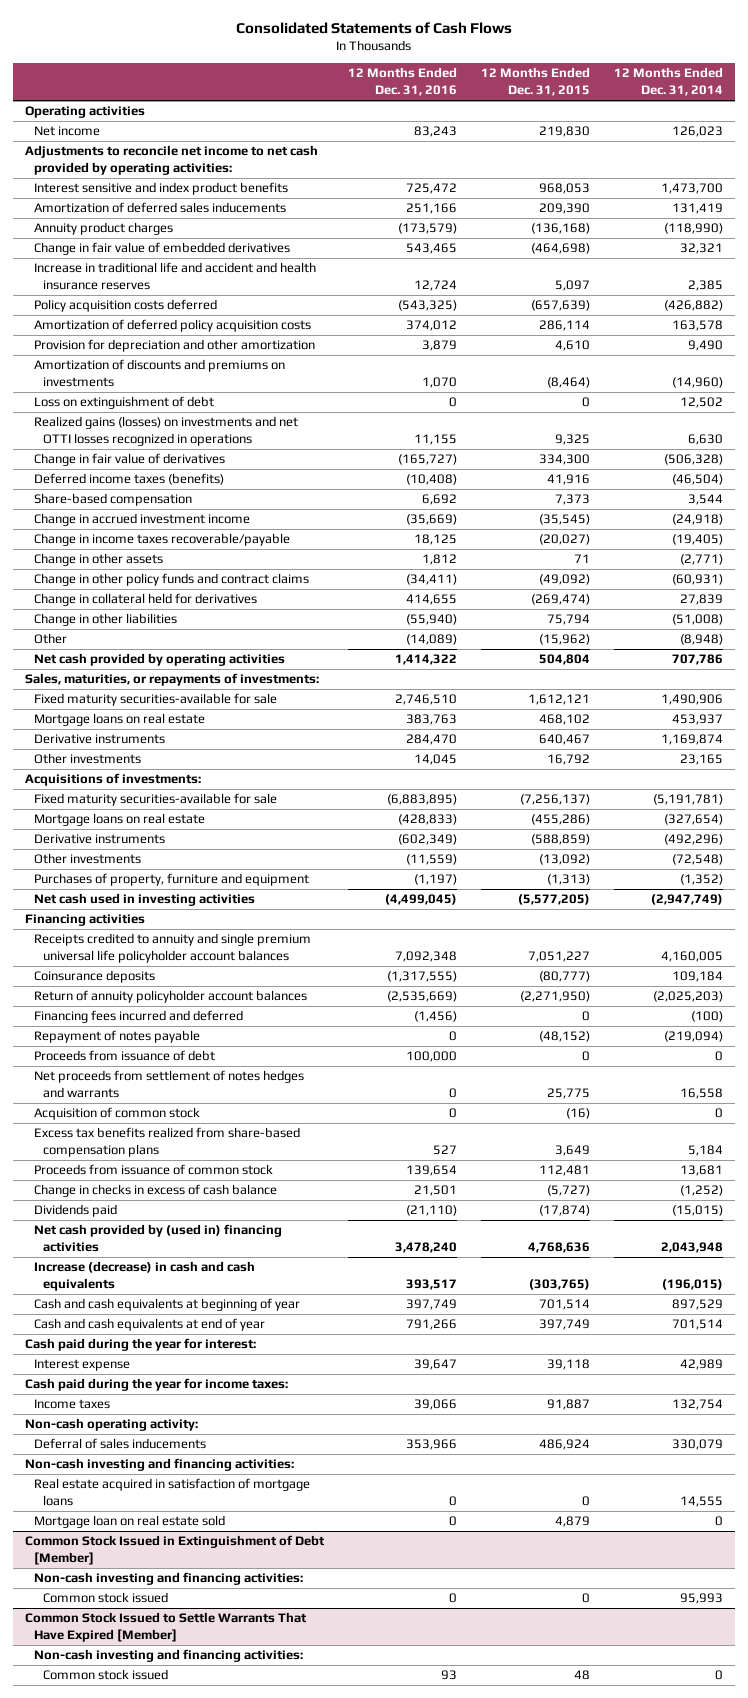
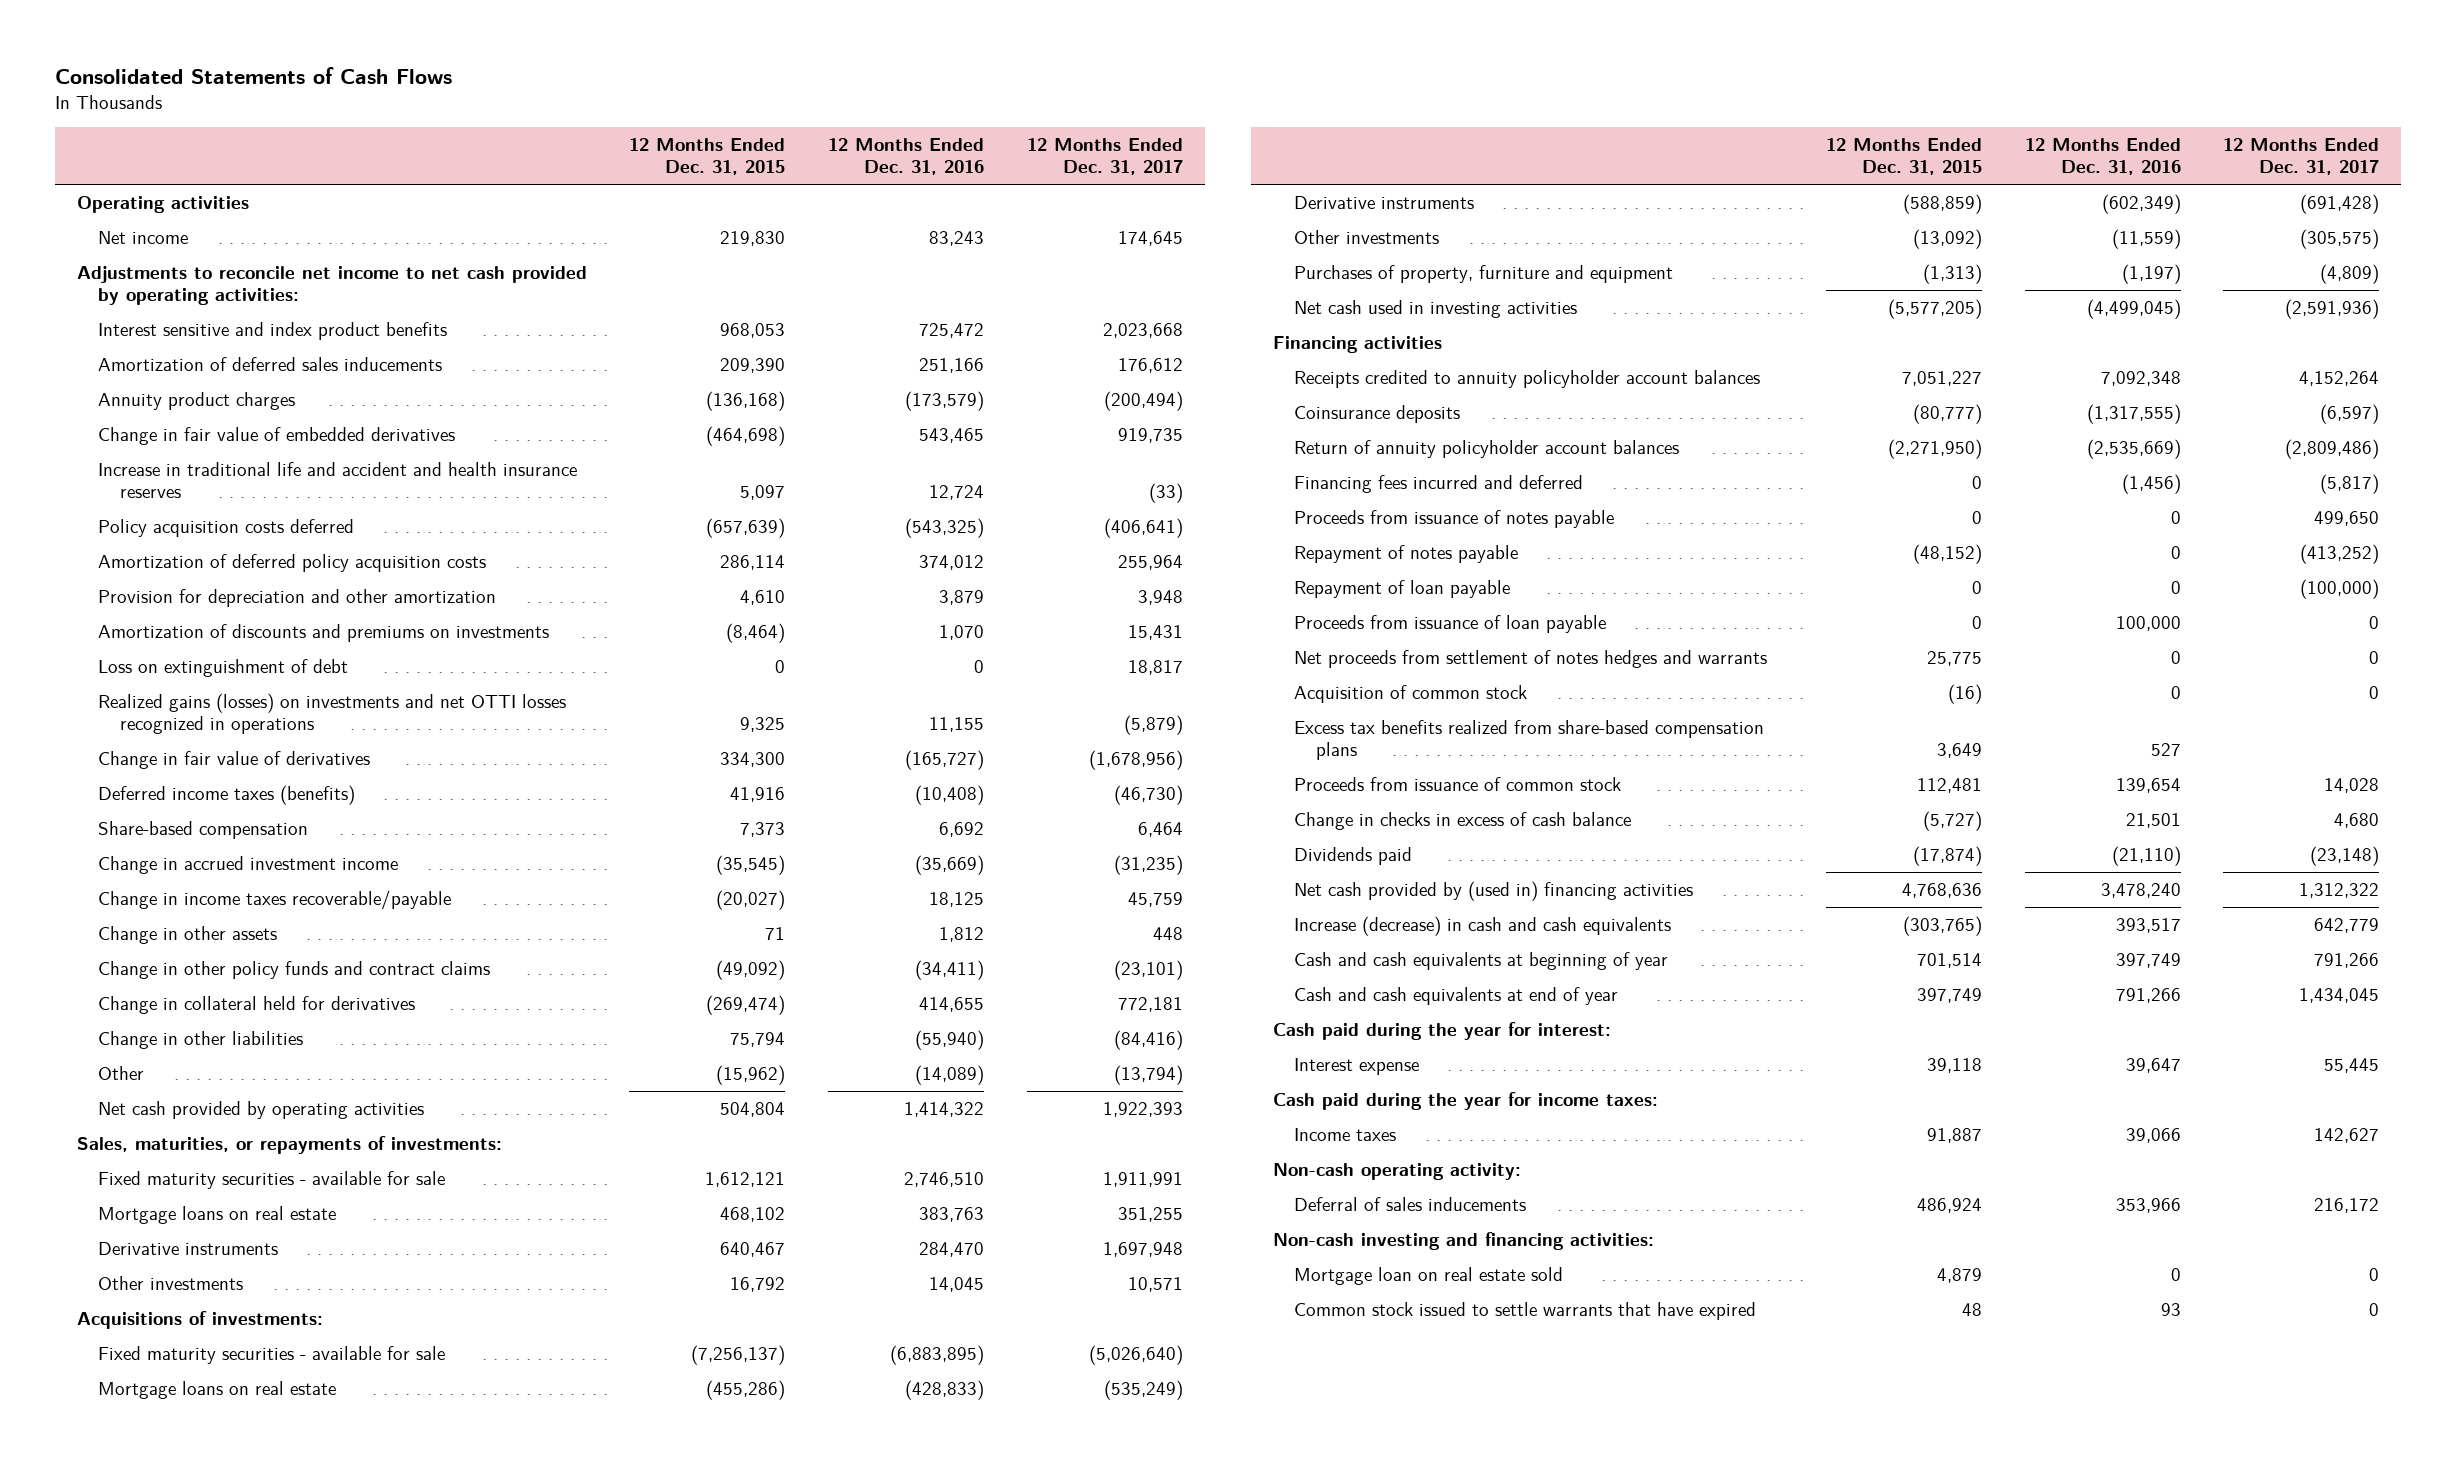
- | 12 Months Ended Dec. 31, 2016 | 12 Months Ended Dec. 31, 2015 | 12 Months Ended Dec. 31, 2014
+ | 12 Months Ended Dec. 31, 2015 | 12 Months Ended Dec. 31, 2016 | 12 Months Ended Dec. 31, 2017
- Fixed maturity securities-available for sale | 2,746,510 | 1,612,121 | 1,490,906
+ Fixed maturity securities - available for sale | 1,612,121 | 2,746,510 | 1,911,991
- Fixed maturity securities-available for sale | (6,883,895) | (7,256,137) | (5,191,781)
+ Fixed maturity securities - available for sale | (7,256,137) | (6,883,895) | (5,026,640)
- Receipts credited to annuity and single premium universal life policyholder account balances | 7,092,348 | 7,051,227 | 4,160,005
+ Receipts credited to annuity policyholder account balances | 7,051,227 | 7,092,348 | 4,152,264
+ Proceeds from issuance of notes payable | 0 | 0 | 499,650
- Proceeds from issuance of debt | 100,000 | 0 | 0
+ Repayment of loan payable | 0 | 0 | (100,000)
+ Proceeds from issuance of loan payable | 0 | 100,000 | 0
- Real estate acquired in satisfaction of mortgage loans | 0 | 0 | 14,555
- Common Stock Issued in Extinguishment of Debt [Member]
- Non-cash investing and financing activities:
- Common stock issued | 0 | 0 | 95,993
- Common Stock Issued to Settle Warrants That Have Expired [Member]
- Non-cash investing and financing activities:
- Common stock issued | 93 | 48 | 0
+ Common stock issued to settle warrants that have expired | 48 | 93 | 0

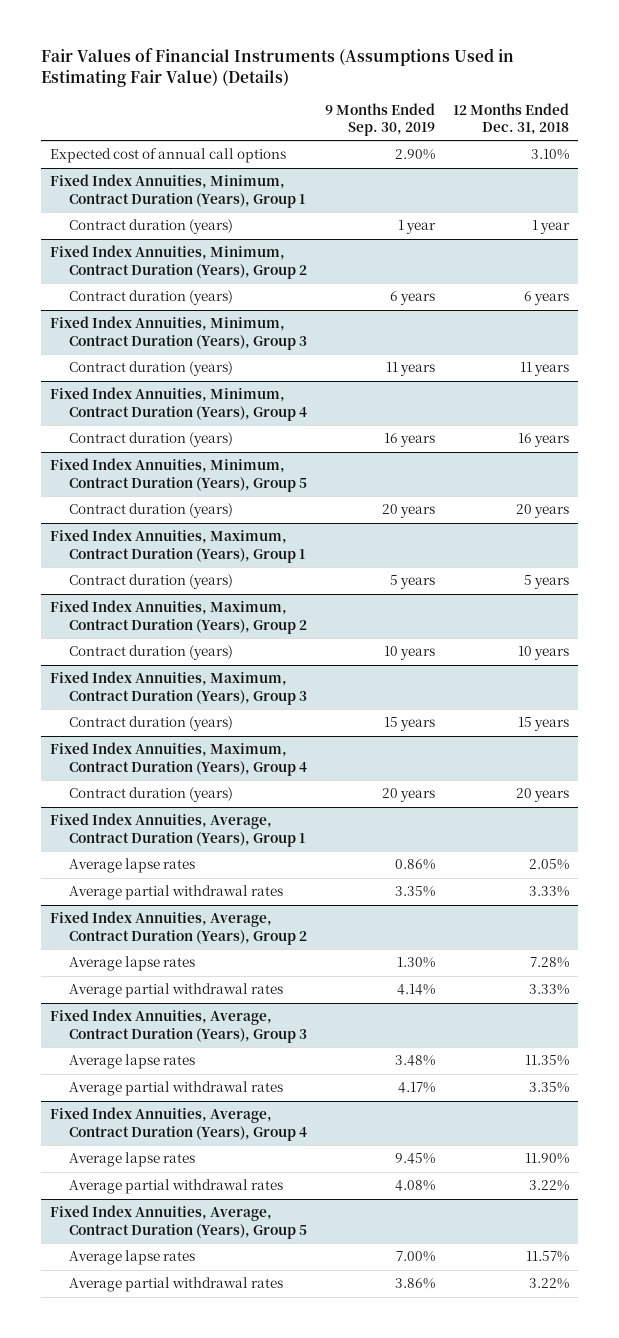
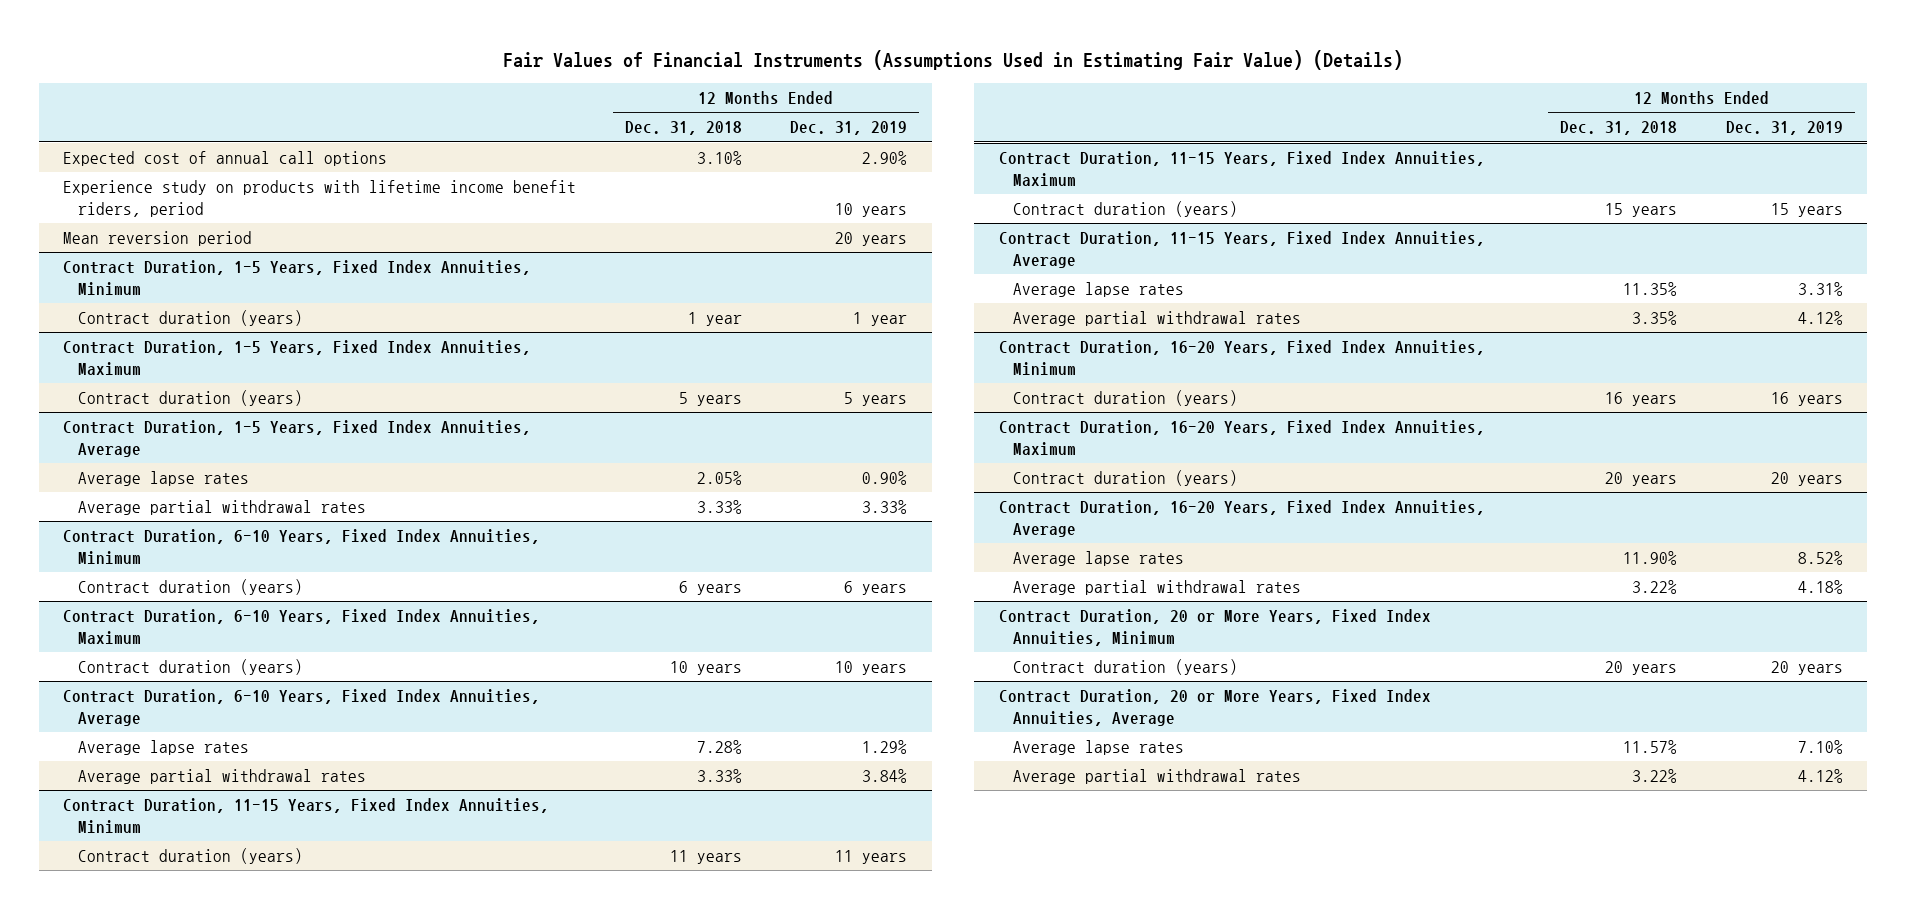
- | 9 Months Ended Sep. 30, 2019 | 12 Months Ended Dec. 31, 2018
+ | 12 Months Ended Dec. 31, 2018 | 12 Months Ended Dec. 31, 2019
- Fixed Index Annuities, Minimum, Contract Duration (Years), Group 1
+ Experience study on products with lifetime income benefit riders, period | | 10 years
+ Mean reversion period | | 20 years
+ Contract Duration, 1-5 Years, Fixed Index Annuities, Minimum
- Fixed Index Annuities, Minimum, Contract Duration (Years), Group 2
- Contract duration (years) | 6 years | 6 years
- Fixed Index Annuities, Minimum, Contract Duration (Years), Group 3
- Contract duration (years) | 11 years | 11 years
- Fixed Index Annuities, Minimum, Contract Duration (Years), Group 4
- Contract duration (years) | 16 years | 16 years
- Fixed Index Annuities, Minimum, Contract Duration (Years), Group 5
- Contract duration (years) | 20 years | 20 years
- Fixed Index Annuities, Maximum, Contract Duration (Years), Group 1
+ Contract Duration, 1-5 Years, Fixed Index Annuities, Maximum
- Fixed Index Annuities, Maximum, Contract Duration (Years), Group 2
- Contract duration (years) | 10 years | 10 years
- Fixed Index Annuities, Maximum, Contract Duration (Years), Group 3
- Contract duration (years) | 15 years | 15 years
- Fixed Index Annuities, Maximum, Contract Duration (Years), Group 4
- Contract duration (years) | 20 years | 20 years
- Fixed Index Annuities, Average, Contract Duration (Years), Group 1
+ Contract Duration, 1-5 Years, Fixed Index Annuities, Average
- Fixed Index Annuities, Average, Contract Duration (Years), Group 2
+ Contract Duration, 6-10 Years, Fixed Index Annuities, Minimum
+ Contract duration (years) | 6 years | 6 years
+ Contract Duration, 6-10 Years, Fixed Index Annuities, Maximum
+ Contract duration (years) | 10 years | 10 years
+ Contract Duration, 6-10 Years, Fixed Index Annuities, Average
- Fixed Index Annuities, Average, Contract Duration (Years), Group 3
+ Contract Duration, 11-15 Years, Fixed Index Annuities, Minimum
+ Contract duration (years) | 11 years | 11 years
+ Contract Duration, 11-15 Years, Fixed Index Annuities, Maximum
+ Contract duration (years) | 15 years | 15 years
+ Contract Duration, 11-15 Years, Fixed Index Annuities, Average
- Fixed Index Annuities, Average, Contract Duration (Years), Group 4
+ Contract Duration, 16-20 Years, Fixed Index Annuities, Minimum
+ Contract duration (years) | 16 years | 16 years
+ Contract Duration, 16-20 Years, Fixed Index Annuities, Maximum
+ Contract duration (years) | 20 years | 20 years
+ Contract Duration, 16-20 Years, Fixed Index Annuities, Average
- Fixed Index Annuities, Average, Contract Duration (Years), Group 5
+ Contract Duration, 20 or More Years, Fixed Index Annuities, Minimum
+ Contract duration (years) | 20 years | 20 years
+ Contract Duration, 20 or More Years, Fixed Index Annuities, Average

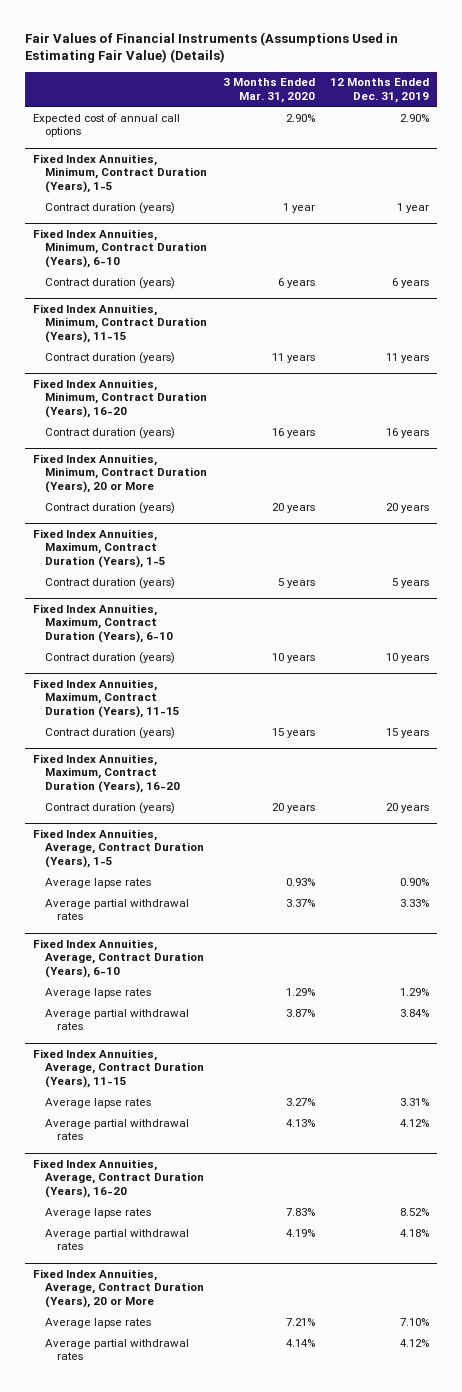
- | 12 Months Ended Dec. 31, 2018 | 12 Months Ended Dec. 31, 2019
+ | 3 Months Ended Mar. 31, 2020 | 12 Months Ended Dec. 31, 2019
- Experience study on products with lifetime income benefit riders, period | | 10 years
- Mean reversion period | | 20 years
- Contract Duration, 1-5 Years, Fixed Index Annuities, Minimum
+ Fixed Index Annuities, Minimum, Contract Duration (Years), 1-5
- Contract Duration, 1-5 Years, Fixed Index Annuities, Maximum
+ Fixed Index Annuities, Minimum, Contract Duration (Years), 6-10
+ Contract duration (years) | 6 years | 6 years
+ Fixed Index Annuities, Minimum, Contract Duration (Years), 11-15
+ Contract duration (years) | 11 years | 11 years
+ Fixed Index Annuities, Minimum, Contract Duration (Years), 16-20
+ Contract duration (years) | 16 years | 16 years
+ Fixed Index Annuities, Minimum, Contract Duration (Years), 20 or More
+ Contract duration (years) | 20 years | 20 years
+ Fixed Index Annuities, Maximum, Contract Duration (Years), 1-5
- Contract Duration, 1-5 Years, Fixed Index Annuities, Average
+ Fixed Index Annuities, Maximum, Contract Duration (Years), 6-10
+ Contract duration (years) | 10 years | 10 years
+ Fixed Index Annuities, Maximum, Contract Duration (Years), 11-15
+ Contract duration (years) | 15 years | 15 years
+ Fixed Index Annuities, Maximum, Contract Duration (Years), 16-20
+ Contract duration (years) | 20 years | 20 years
+ Fixed Index Annuities, Average, Contract Duration (Years), 1-5
- Contract Duration, 6-10 Years, Fixed Index Annuities, Minimum
- Contract duration (years) | 6 years | 6 years
- Contract Duration, 6-10 Years, Fixed Index Annuities, Maximum
- Contract duration (years) | 10 years | 10 years
- Contract Duration, 6-10 Years, Fixed Index Annuities, Average
+ Fixed Index Annuities, Average, Contract Duration (Years), 6-10
- Contract Duration, 11-15 Years, Fixed Index Annuities, Minimum
- Contract duration (years) | 11 years | 11 years
- Contract Duration, 11-15 Years, Fixed Index Annuities, Maximum
- Contract duration (years) | 15 years | 15 years
- Contract Duration, 11-15 Years, Fixed Index Annuities, Average
+ Fixed Index Annuities, Average, Contract Duration (Years), 11-15
- Contract Duration, 16-20 Years, Fixed Index Annuities, Minimum
- Contract duration (years) | 16 years | 16 years
- Contract Duration, 16-20 Years, Fixed Index Annuities, Maximum
- Contract duration (years) | 20 years | 20 years
- Contract Duration, 16-20 Years, Fixed Index Annuities, Average
+ Fixed Index Annuities, Average, Contract Duration (Years), 16-20
- Contract Duration, 20 or More Years, Fixed Index Annuities, Minimum
- Contract duration (years) | 20 years | 20 years
- Contract Duration, 20 or More Years, Fixed Index Annuities, Average
+ Fixed Index Annuities, Average, Contract Duration (Years), 20 or More

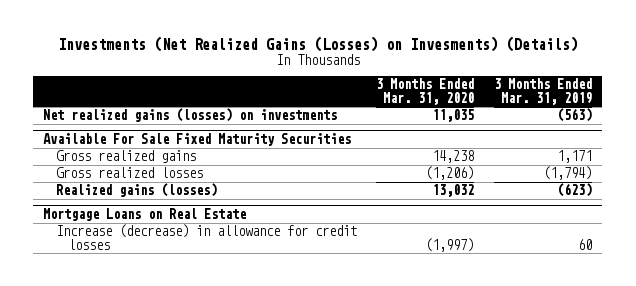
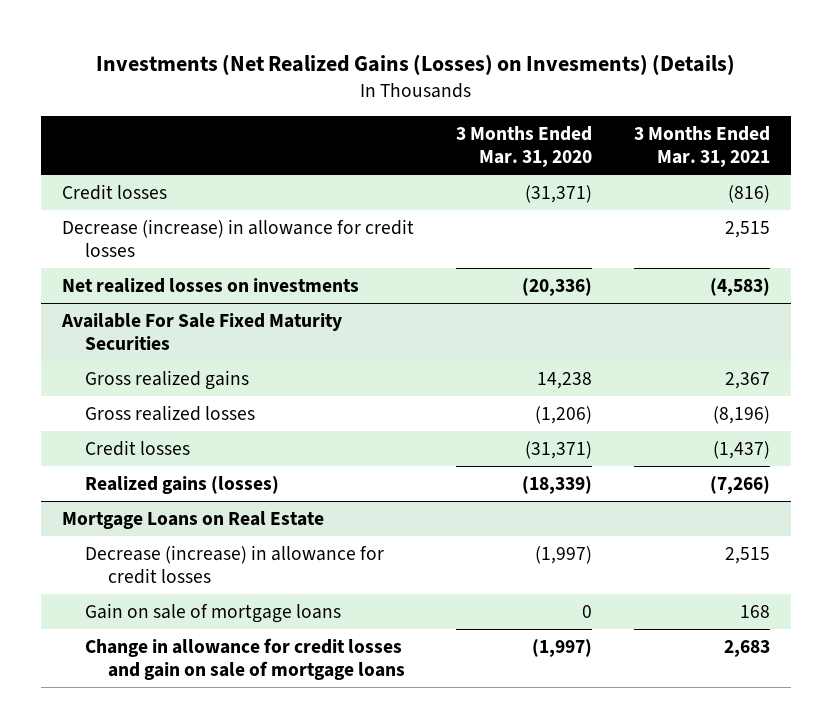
- | 3 Months Ended Mar. 31, 2020 | 3 Months Ended Mar. 31, 2019
+ | 3 Months Ended Mar. 31, 2020 | 3 Months Ended Mar. 31, 2021
- Net realized gains (losses) on investments | 11,035 | (563)
+ Credit losses | (31,371) | (816)
+ Decrease (increase) in allowance for credit losses | | 2,515
+ Net realized losses on investments | (20,336) | (4,583)
@ Available For Sale Fixed Maturity Securities
- Realized gains (losses) | 13,032 | (623)
+ Credit losses | (31,371) | (1,437)
+ Realized gains (losses) | (18,339) | (7,266)
@ Mortgage Loans on Real Estate
- Increase (decrease) in allowance for credit losses | (1,997) | 60
+ Decrease (increase) in allowance for credit losses | (1,997) | 2,515
+ Gain on sale of mortgage loans | 0 | 168
+ Change in allowance for credit losses and gain on sale of mortgage loans | (1,997) | 2,683

